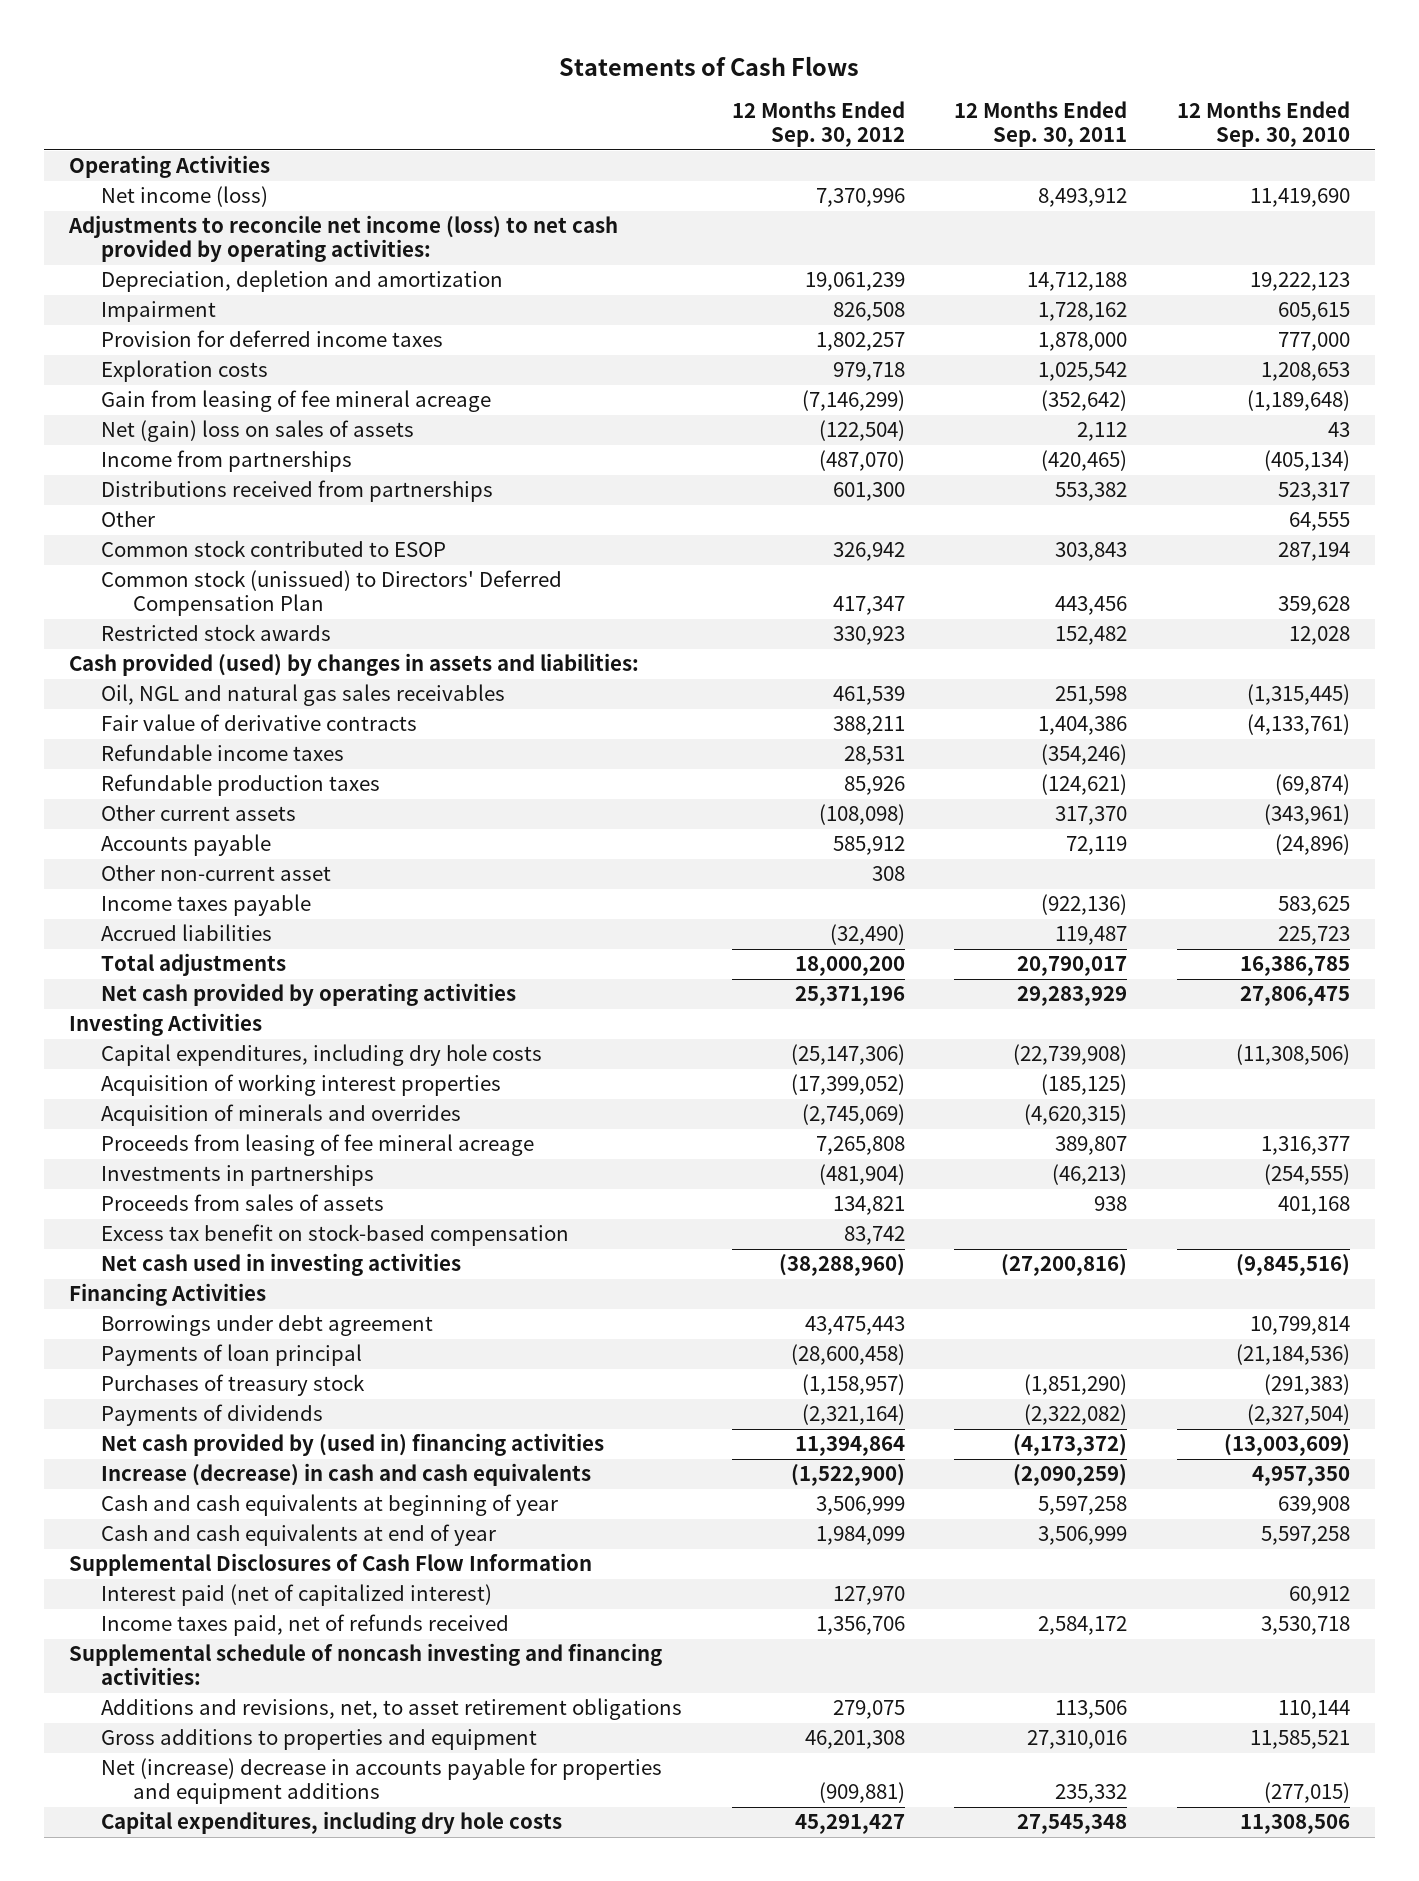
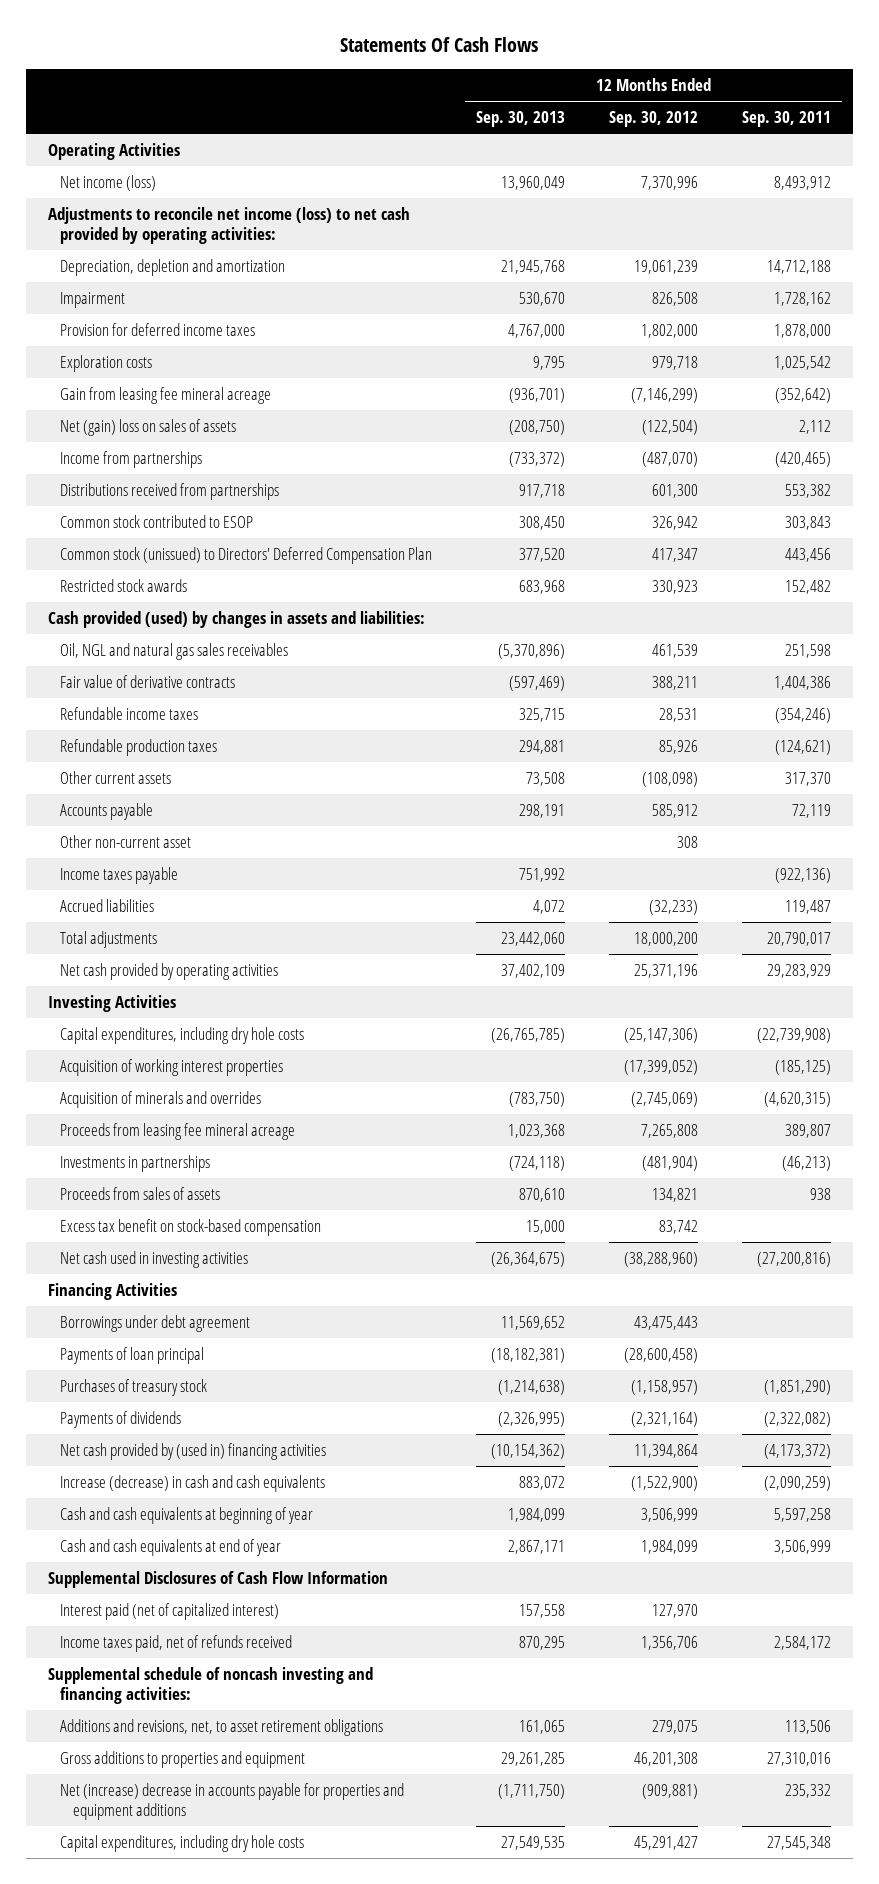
- Statements of Cash Flows
+ Statements Of Cash Flows
- | 12 Months Ended Sep. 30, 2012 | 12 Months Ended Sep. 30, 2011 | 12 Months Ended Sep. 30, 2010
+ | 12 Months Ended Sep. 30, 2013 | 12 Months Ended Sep. 30, 2012 | 12 Months Ended Sep. 30, 2011
- Provision for deferred income taxes | 1,802,257 | 1,878,000 | 777,000
+ Provision for deferred income taxes | 4,767,000 | 1,802,000 | 1,878,000
- Gain from leasing of fee mineral acreage | (7,146,299) | (352,642) | (1,189,648)
+ Gain from leasing fee mineral acreage | (936,701) | (7,146,299) | (352,642)
- Other | | | 64,555
- Accrued liabilities | (32,490) | 119,487 | 225,723
+ Accrued liabilities | 4,072 | (32,233) | 119,487
- Proceeds from leasing of fee mineral acreage | 7,265,808 | 389,807 | 1,316,377
+ Proceeds from leasing fee mineral acreage | 1,023,368 | 7,265,808 | 389,807

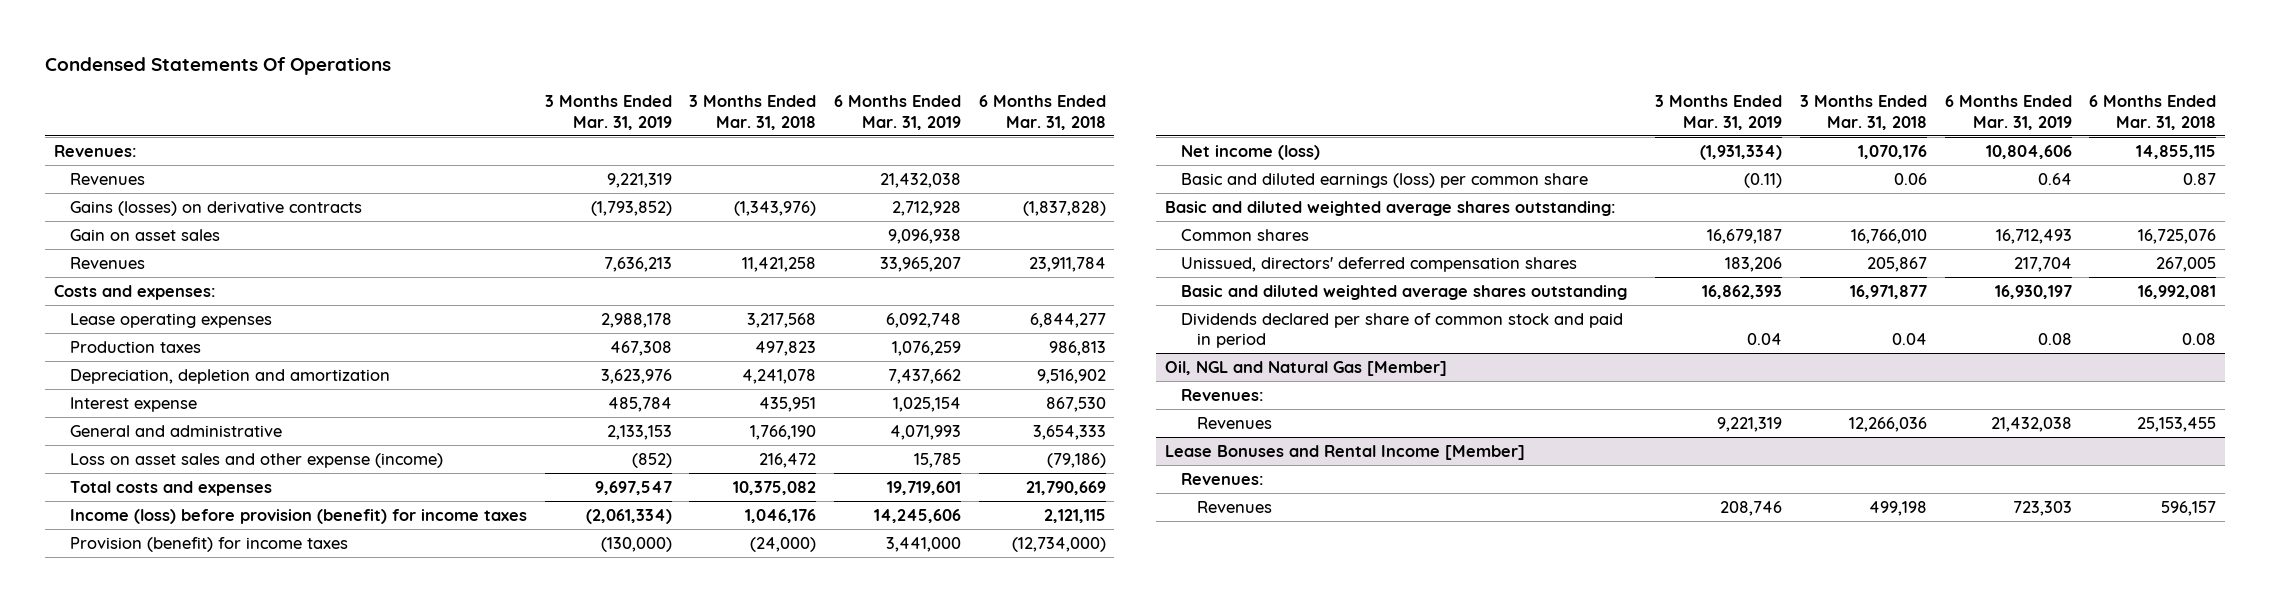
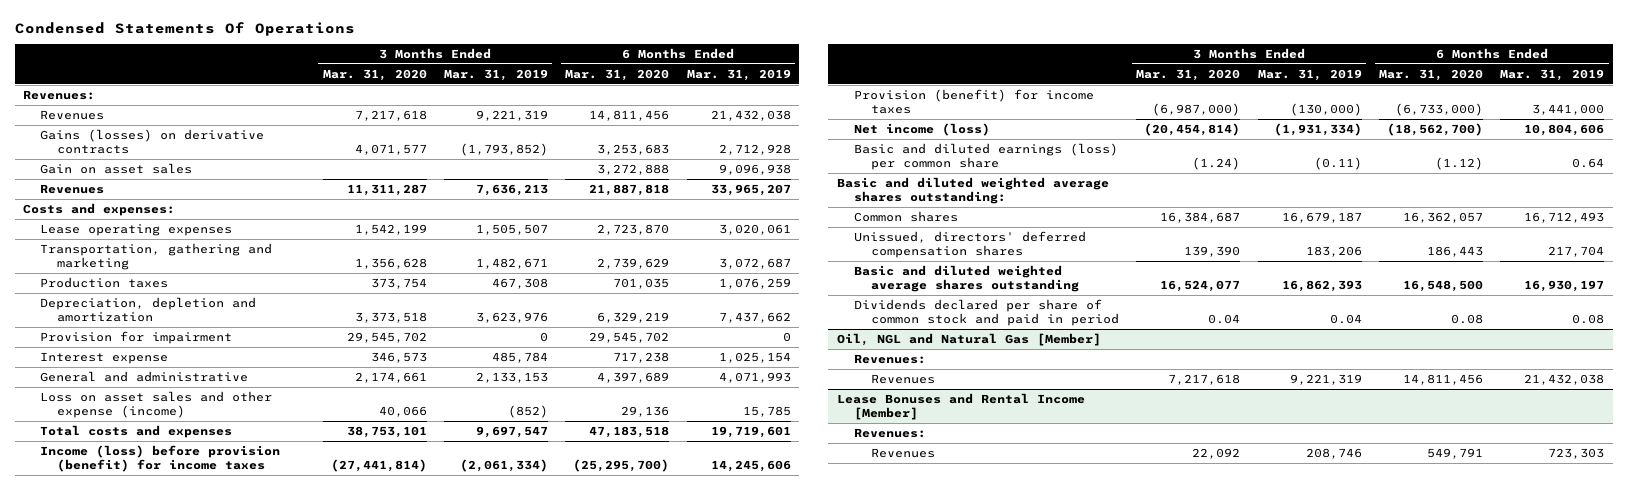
- | 3 Months Ended Mar. 31, 2019 | 3 Months Ended Mar. 31, 2018 | 6 Months Ended Mar. 31, 2019 | 6 Months Ended Mar. 31, 2018
+ | 3 Months Ended Mar. 31, 2020 | 3 Months Ended Mar. 31, 2019 | 6 Months Ended Mar. 31, 2020 | 6 Months Ended Mar. 31, 2019
- Lease operating expenses | 2,988,178 | 3,217,568 | 6,092,748 | 6,844,277
+ Lease operating expenses | 1,542,199 | 1,505,507 | 2,723,870 | 3,020,061
+ Transportation, gathering and marketing | 1,356,628 | 1,482,671 | 2,739,629 | 3,072,687
+ Provision for impairment | 29,545,702 | 0 | 29,545,702 | 0

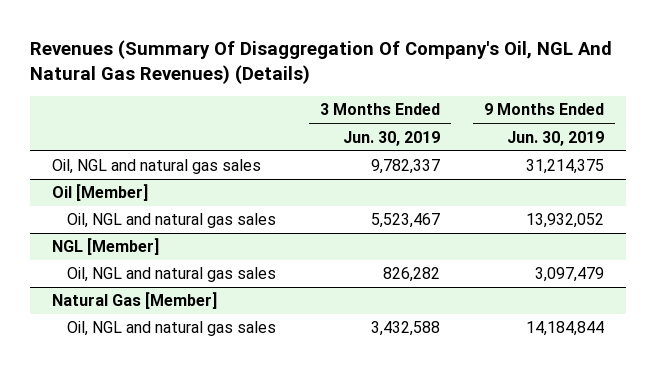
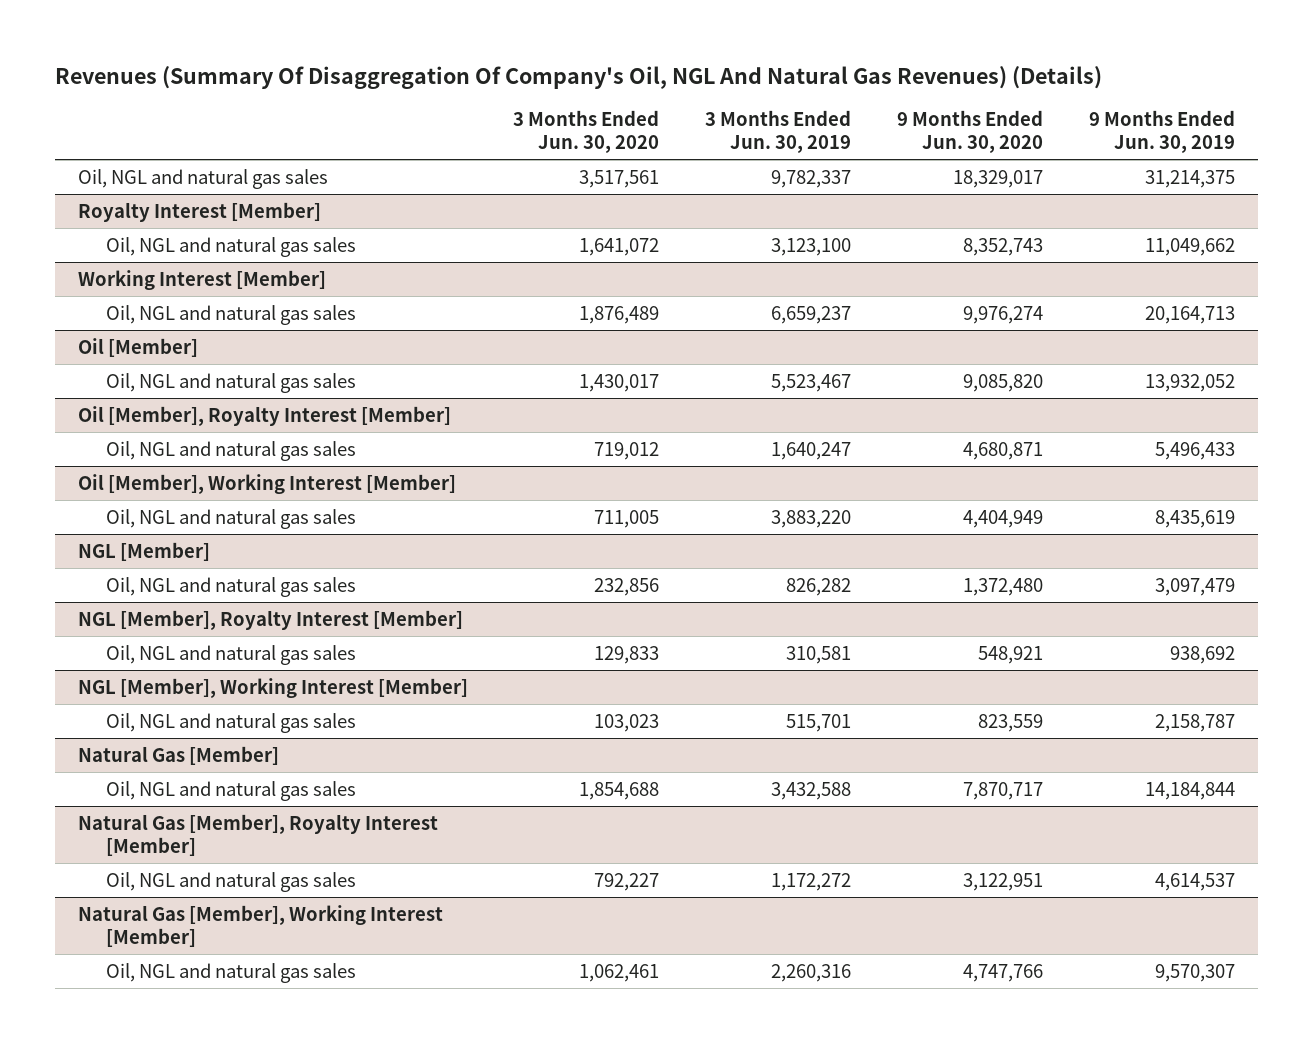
- | 3 Months Ended Jun. 30, 2019 | 9 Months Ended Jun. 30, 2019
+ | 3 Months Ended Jun. 30, 2020 | 3 Months Ended Jun. 30, 2019 | 9 Months Ended Jun. 30, 2020 | 9 Months Ended Jun. 30, 2019
+ Royalty Interest [Member]
+ Oil, NGL and natural gas sales | 1,641,072 | 3,123,100 | 8,352,743 | 11,049,662
+ Working Interest [Member]
+ Oil, NGL and natural gas sales | 1,876,489 | 6,659,237 | 9,976,274 | 20,164,713
+ Oil [Member], Royalty Interest [Member]
+ Oil, NGL and natural gas sales | 719,012 | 1,640,247 | 4,680,871 | 5,496,433
+ Oil [Member], Working Interest [Member]
+ Oil, NGL and natural gas sales | 711,005 | 3,883,220 | 4,404,949 | 8,435,619
+ NGL [Member], Royalty Interest [Member]
+ Oil, NGL and natural gas sales | 129,833 | 310,581 | 548,921 | 938,692
+ NGL [Member], Working Interest [Member]
+ Oil, NGL and natural gas sales | 103,023 | 515,701 | 823,559 | 2,158,787
+ Natural Gas [Member], Royalty Interest [Member]
+ Oil, NGL and natural gas sales | 792,227 | 1,172,272 | 3,122,951 | 4,614,537
+ Natural Gas [Member], Working Interest [Member]
+ Oil, NGL and natural gas sales | 1,062,461 | 2,260,316 | 4,747,766 | 9,570,307

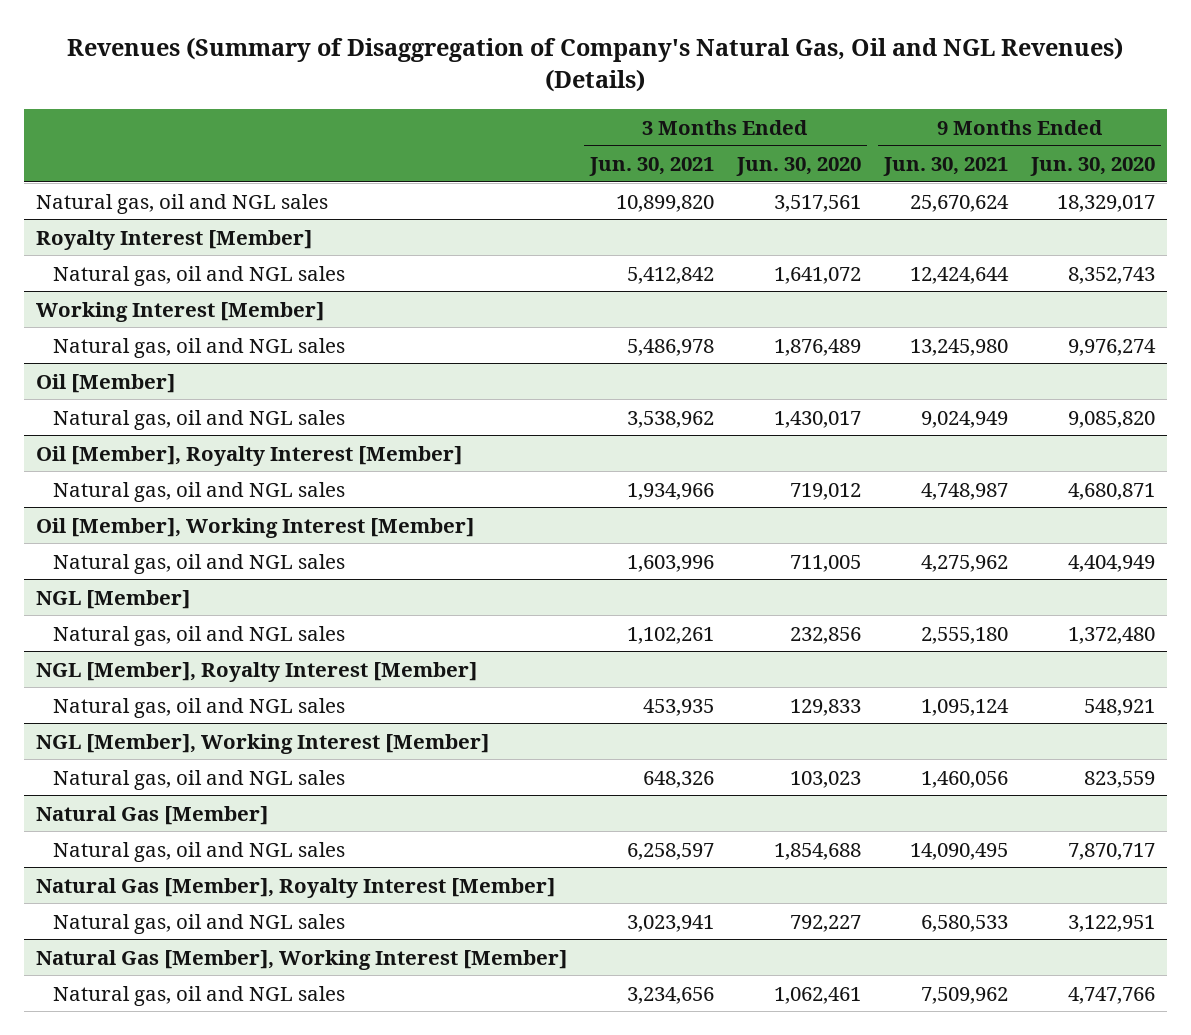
- Revenues (Summary Of Disaggregation Of Company's Oil, NGL And Natural Gas Revenues) (Details)
+ Revenues (Summary of Disaggregation of Company's Natural Gas, Oil and NGL Revenues) (Details)
- | 3 Months Ended Jun. 30, 2020 | 3 Months Ended Jun. 30, 2019 | 9 Months Ended Jun. 30, 2020 | 9 Months Ended Jun. 30, 2019
+ | 3 Months Ended Jun. 30, 2021 | 3 Months Ended Jun. 30, 2020 | 9 Months Ended Jun. 30, 2021 | 9 Months Ended Jun. 30, 2020
- Oil, NGL and natural gas sales | 3,517,561 | 9,782,337 | 18,329,017 | 31,214,375
+ Natural gas, oil and NGL sales | 10,899,820 | 3,517,561 | 25,670,624 | 18,329,017
@ Royalty Interest [Member]
- Oil, NGL and natural gas sales | 1,641,072 | 3,123,100 | 8,352,743 | 11,049,662
+ Natural gas, oil and NGL sales | 5,412,842 | 1,641,072 | 12,424,644 | 8,352,743
@ Working Interest [Member]
- Oil, NGL and natural gas sales | 1,876,489 | 6,659,237 | 9,976,274 | 20,164,713
+ Natural gas, oil and NGL sales | 5,486,978 | 1,876,489 | 13,245,980 | 9,976,274
@ Oil [Member]
- Oil, NGL and natural gas sales | 1,430,017 | 5,523,467 | 9,085,820 | 13,932,052
+ Natural gas, oil and NGL sales | 3,538,962 | 1,430,017 | 9,024,949 | 9,085,820
@ Oil [Member], Royalty Interest [Member]
- Oil, NGL and natural gas sales | 719,012 | 1,640,247 | 4,680,871 | 5,496,433
+ Natural gas, oil and NGL sales | 1,934,966 | 719,012 | 4,748,987 | 4,680,871
@ Oil [Member], Working Interest [Member]
- Oil, NGL and natural gas sales | 711,005 | 3,883,220 | 4,404,949 | 8,435,619
+ Natural gas, oil and NGL sales | 1,603,996 | 711,005 | 4,275,962 | 4,404,949
@ NGL [Member]
- Oil, NGL and natural gas sales | 232,856 | 826,282 | 1,372,480 | 3,097,479
+ Natural gas, oil and NGL sales | 1,102,261 | 232,856 | 2,555,180 | 1,372,480
@ NGL [Member], Royalty Interest [Member]
- Oil, NGL and natural gas sales | 129,833 | 310,581 | 548,921 | 938,692
+ Natural gas, oil and NGL sales | 453,935 | 129,833 | 1,095,124 | 548,921
@ NGL [Member], Working Interest [Member]
- Oil, NGL and natural gas sales | 103,023 | 515,701 | 823,559 | 2,158,787
+ Natural gas, oil and NGL sales | 648,326 | 103,023 | 1,460,056 | 823,559
@ Natural Gas [Member]
- Oil, NGL and natural gas sales | 1,854,688 | 3,432,588 | 7,870,717 | 14,184,844
+ Natural gas, oil and NGL sales | 6,258,597 | 1,854,688 | 14,090,495 | 7,870,717
@ Natural Gas [Member], Royalty Interest [Member]
- Oil, NGL and natural gas sales | 792,227 | 1,172,272 | 3,122,951 | 4,614,537
+ Natural gas, oil and NGL sales | 3,023,941 | 792,227 | 6,580,533 | 3,122,951
@ Natural Gas [Member], Working Interest [Member]
- Oil, NGL and natural gas sales | 1,062,461 | 2,260,316 | 4,747,766 | 9,570,307
+ Natural gas, oil and NGL sales | 3,234,656 | 1,062,461 | 7,509,962 | 4,747,766

